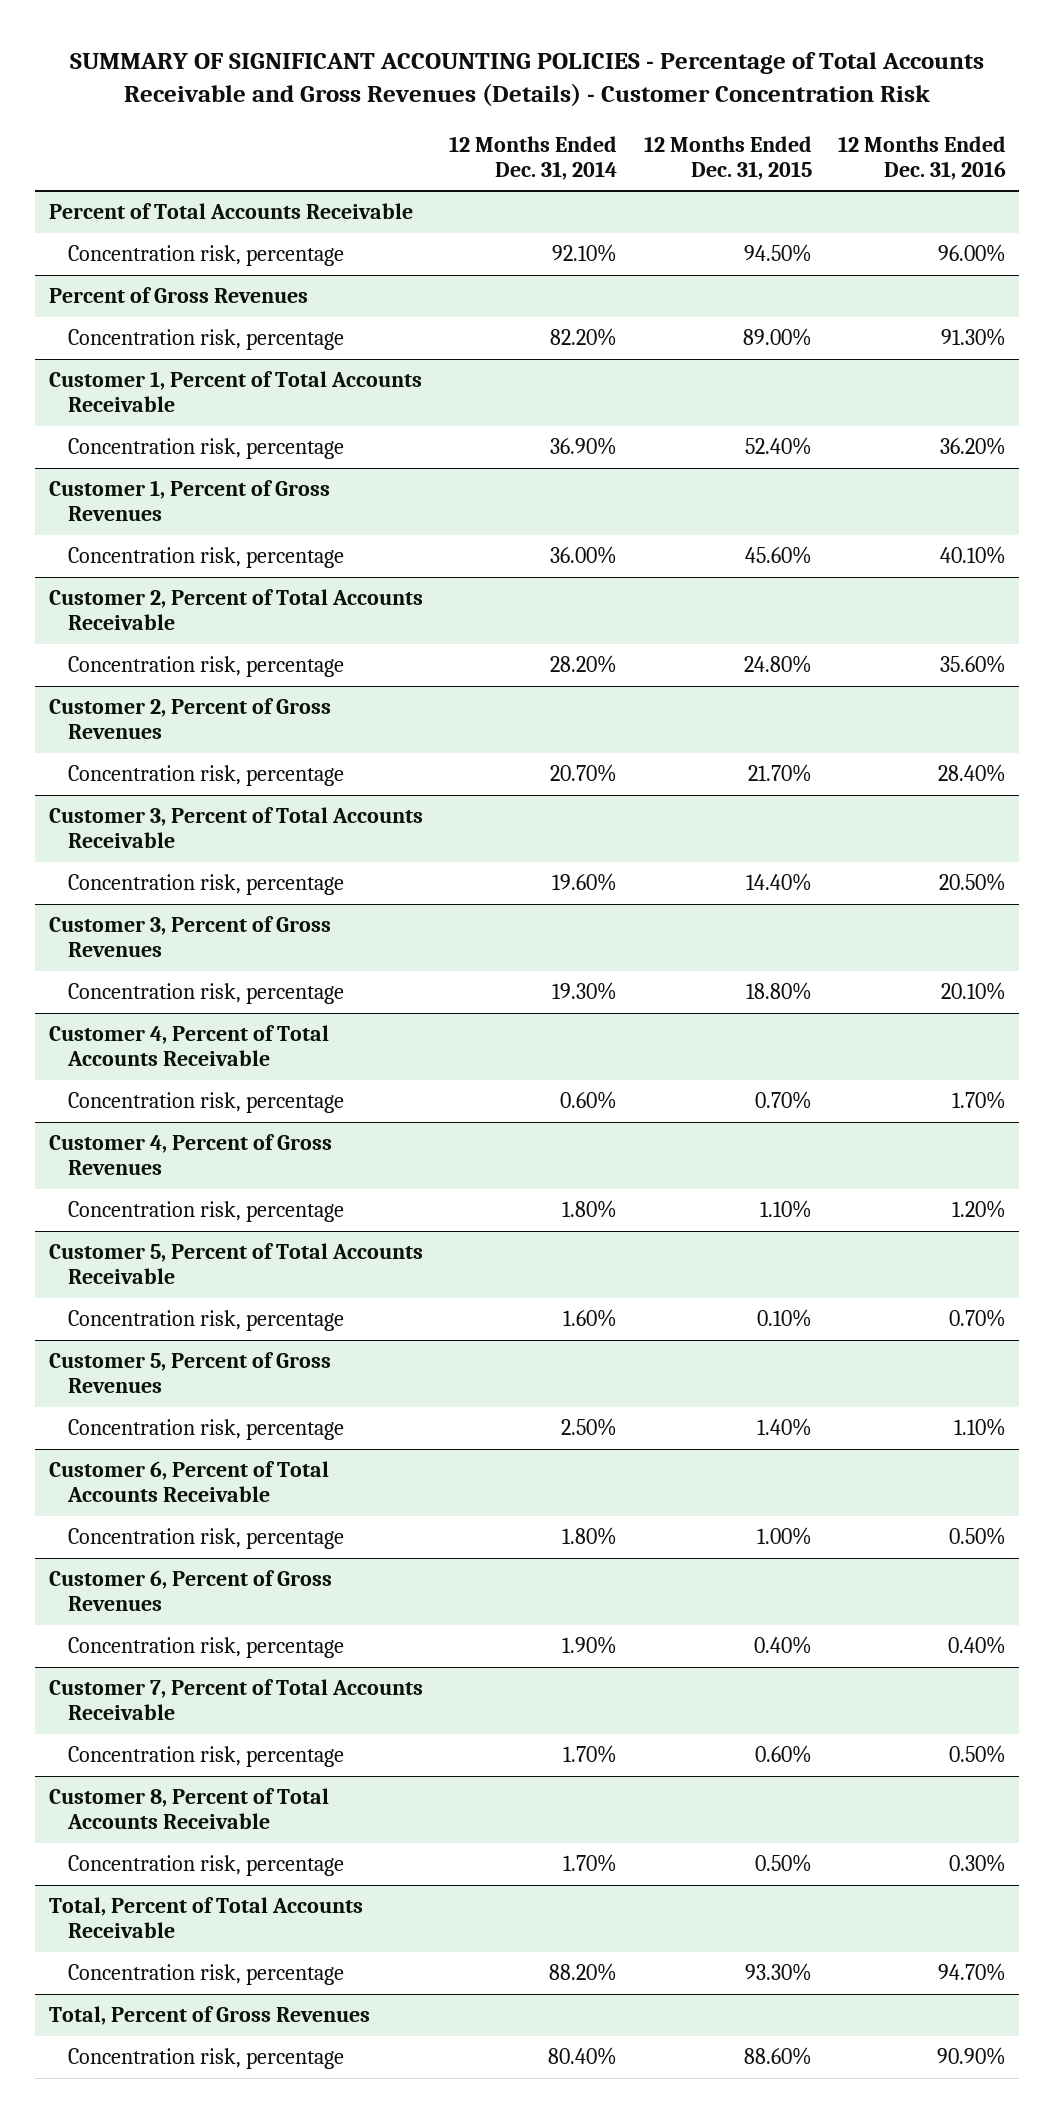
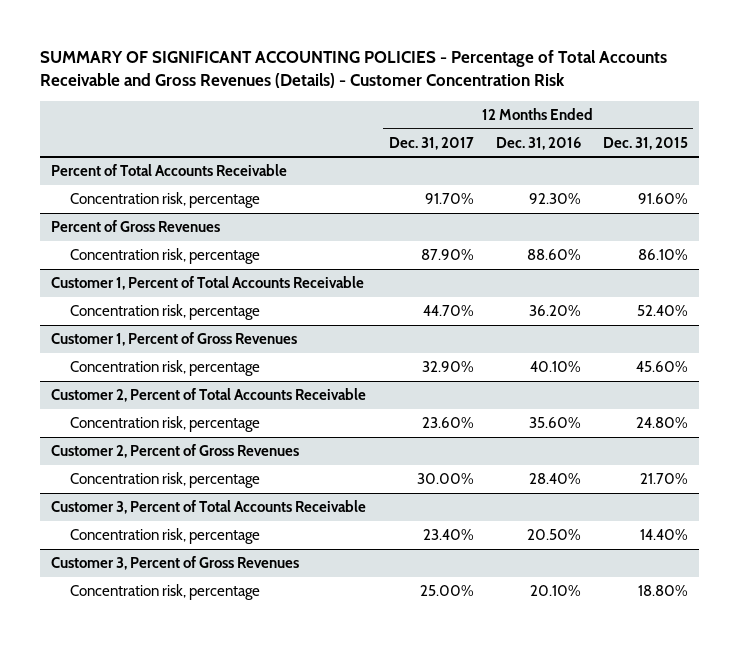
- | 12 Months Ended Dec. 31, 2014 | 12 Months Ended Dec. 31, 2015 | 12 Months Ended Dec. 31, 2016
+ | 12 Months Ended Dec. 31, 2017 | 12 Months Ended Dec. 31, 2016 | 12 Months Ended Dec. 31, 2015
@ Percent of Total Accounts Receivable
- Concentration risk, percentage | 92.10% | 94.50% | 96.00%
+ Concentration risk, percentage | 91.70% | 92.30% | 91.60%
@ Percent of Gross Revenues
- Concentration risk, percentage | 82.20% | 89.00% | 91.30%
+ Concentration risk, percentage | 87.90% | 88.60% | 86.10%
- Customer 4, Percent of Total Accounts Receivable
- Concentration risk, percentage | 0.60% | 0.70% | 1.70%
- Customer 4, Percent of Gross Revenues
- Concentration risk, percentage | 1.80% | 1.10% | 1.20%
- Customer 5, Percent of Total Accounts Receivable
- Concentration risk, percentage | 1.60% | 0.10% | 0.70%
- Customer 5, Percent of Gross Revenues
- Concentration risk, percentage | 2.50% | 1.40% | 1.10%
- Customer 6, Percent of Total Accounts Receivable
- Concentration risk, percentage | 1.80% | 1.00% | 0.50%
- Customer 6, Percent of Gross Revenues
- Concentration risk, percentage | 1.90% | 0.40% | 0.40%
- Customer 7, Percent of Total Accounts Receivable
- Concentration risk, percentage | 1.70% | 0.60% | 0.50%
- Customer 8, Percent of Total Accounts Receivable
- Concentration risk, percentage | 1.70% | 0.50% | 0.30%
- Total, Percent of Total Accounts Receivable
- Concentration risk, percentage | 88.20% | 93.30% | 94.70%
- Total, Percent of Gross Revenues
- Concentration risk, percentage | 80.40% | 88.60% | 90.90%

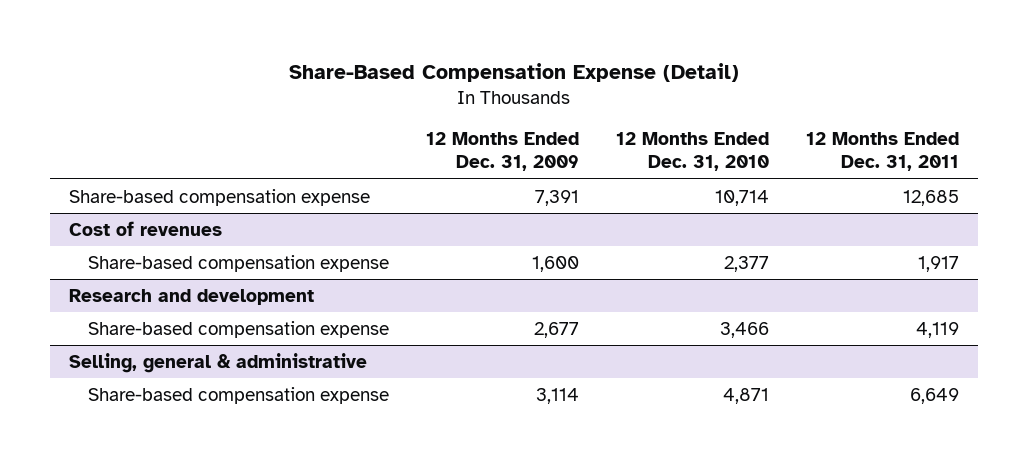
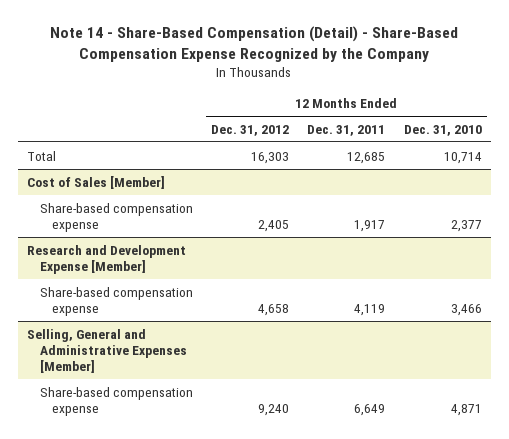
- Share-Based Compensation Expense (Detail)
+ Note 14 - Share-Based Compensation (Detail) - Share-Based Compensation Expense Recognized by the Company
- | 12 Months Ended Dec. 31, 2009 | 12 Months Ended Dec. 31, 2010 | 12 Months Ended Dec. 31, 2011
+ | 12 Months Ended Dec. 31, 2012 | 12 Months Ended Dec. 31, 2011 | 12 Months Ended Dec. 31, 2010
- Share-based compensation expense | 7,391 | 10,714 | 12,685
- Cost of revenues
+ Total | 16,303 | 12,685 | 10,714
+ Cost of Sales [Member]
- Research and development
+ Research and Development Expense [Member]
- Selling, general & administrative
+ Selling, General and Administrative Expenses [Member]

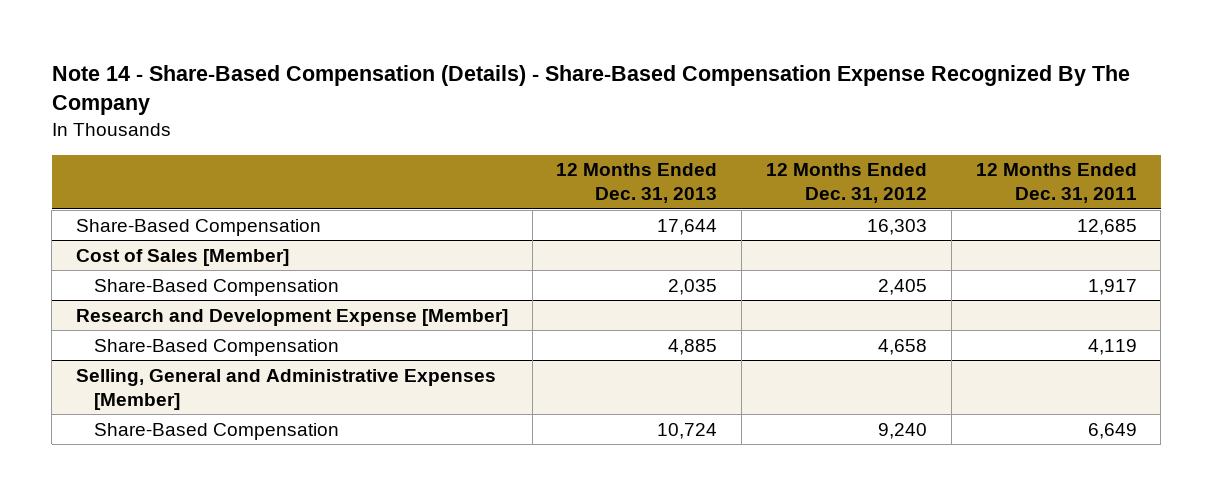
- Note 14 - Share-Based Compensation (Detail) - Share-Based Compensation Expense Recognized by the Company
+ Note 14 - Share-Based Compensation (Details) - Share-Based Compensation Expense Recognized By The Company
- | 12 Months Ended Dec. 31, 2012 | 12 Months Ended Dec. 31, 2011 | 12 Months Ended Dec. 31, 2010
+ | 12 Months Ended Dec. 31, 2013 | 12 Months Ended Dec. 31, 2012 | 12 Months Ended Dec. 31, 2011
- Total | 16,303 | 12,685 | 10,714
+ Share-Based Compensation | 17,644 | 16,303 | 12,685
@ Cost of Sales [Member]
- Share-based compensation expense | 2,405 | 1,917 | 2,377
+ Share-Based Compensation | 2,035 | 2,405 | 1,917
@ Research and Development Expense [Member]
- Share-based compensation expense | 4,658 | 4,119 | 3,466
+ Share-Based Compensation | 4,885 | 4,658 | 4,119
@ Selling, General and Administrative Expenses [Member]
- Share-based compensation expense | 9,240 | 6,649 | 4,871
+ Share-Based Compensation | 10,724 | 9,240 | 6,649

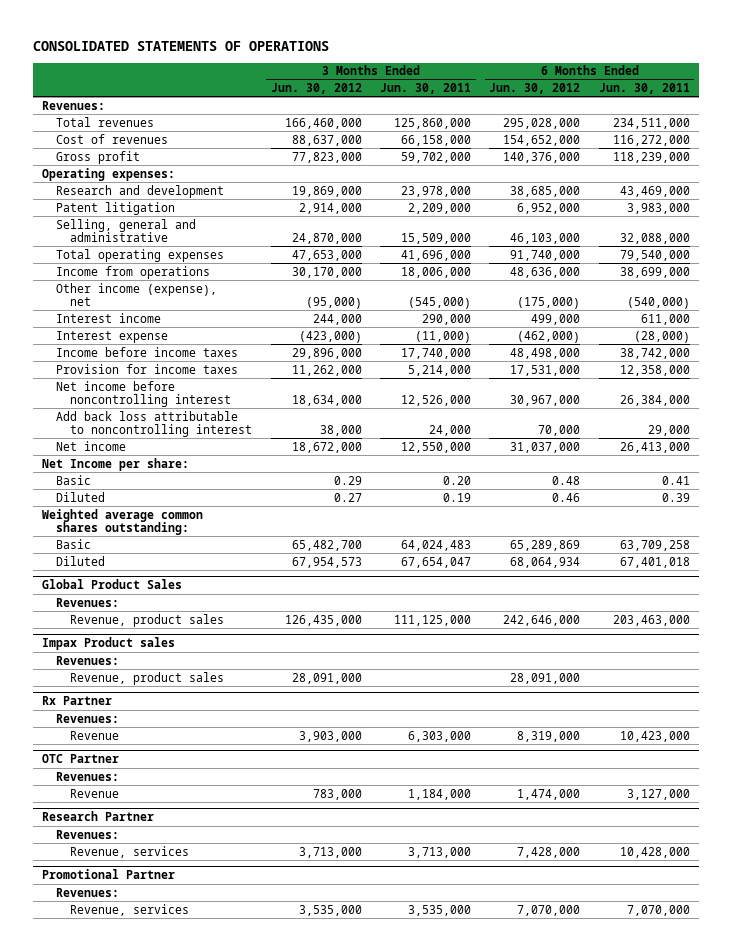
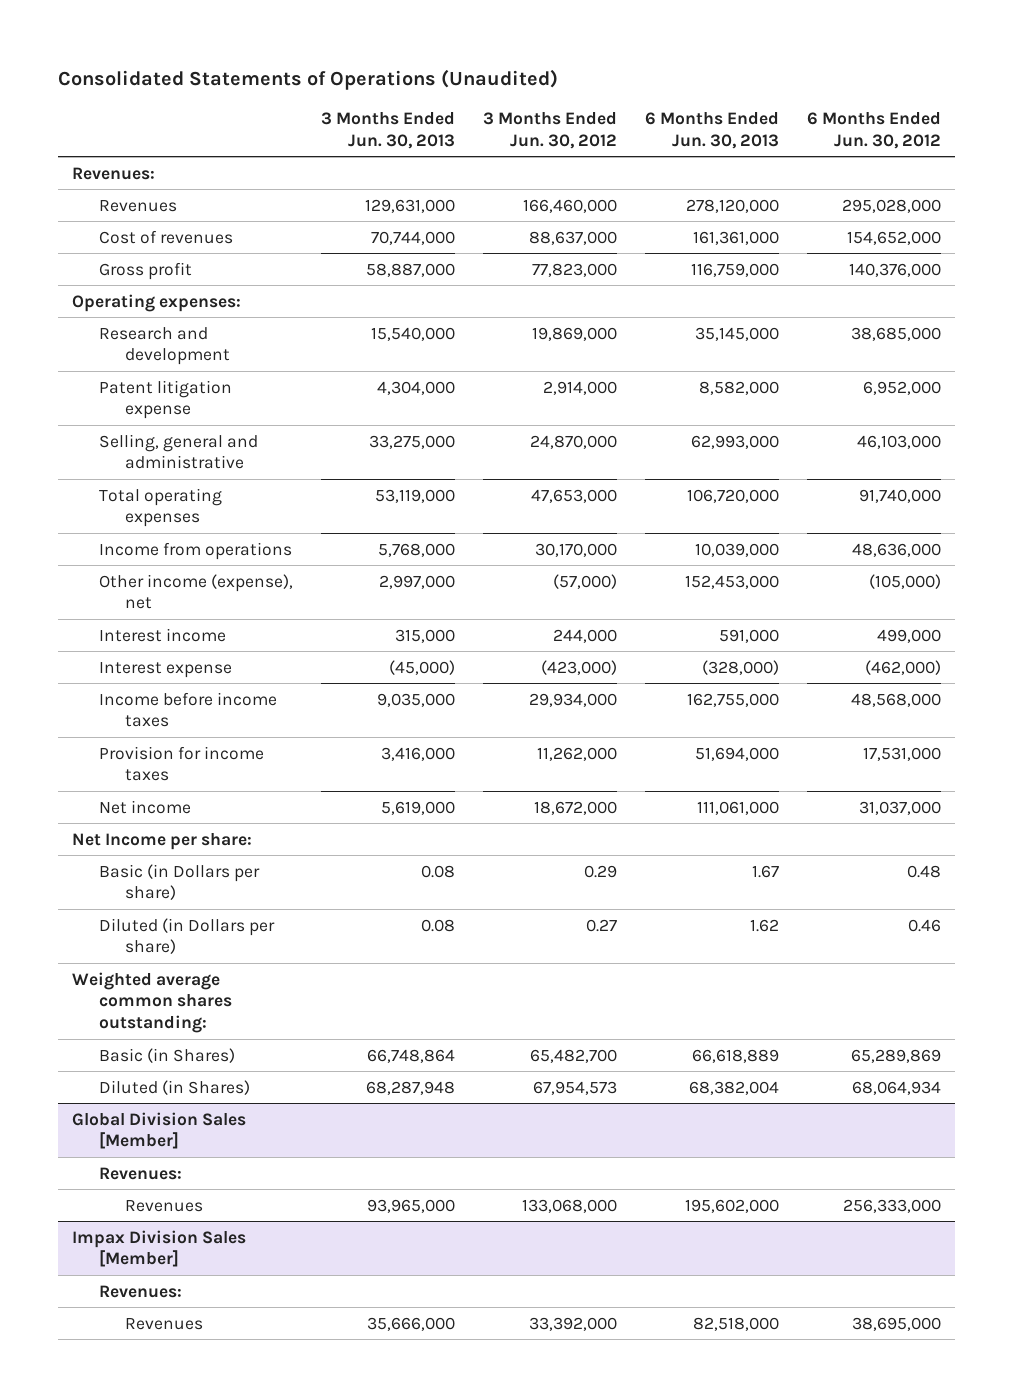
- CONSOLIDATED STATEMENTS OF OPERATIONS
+ Consolidated Statements of Operations (Unaudited)
- | 3 Months Ended Jun. 30, 2012 | 3 Months Ended Jun. 30, 2011 | 6 Months Ended Jun. 30, 2012 | 6 Months Ended Jun. 30, 2011
+ | 3 Months Ended Jun. 30, 2013 | 3 Months Ended Jun. 30, 2012 | 6 Months Ended Jun. 30, 2013 | 6 Months Ended Jun. 30, 2012
- Total revenues | 166,460,000 | 125,860,000 | 295,028,000 | 234,511,000
+ Revenues | 129,631,000 | 166,460,000 | 278,120,000 | 295,028,000
- Patent litigation | 2,914,000 | 2,209,000 | 6,952,000 | 3,983,000
+ Patent litigation expense | 4,304,000 | 2,914,000 | 8,582,000 | 6,952,000
- Other income (expense), net | (95,000) | (545,000) | (175,000) | (540,000)
+ Other income (expense), net | 2,997,000 | (57,000) | 152,453,000 | (105,000)
- Income before income taxes | 29,896,000 | 17,740,000 | 48,498,000 | 38,742,000
+ Income before income taxes | 9,035,000 | 29,934,000 | 162,755,000 | 48,568,000
- Net income before noncontrolling interest | 18,634,000 | 12,526,000 | 30,967,000 | 26,384,000
- Add back loss attributable to noncontrolling interest | 38,000 | 24,000 | 70,000 | 29,000
- Basic | 0.29 | 0.20 | 0.48 | 0.41
- Diluted | 0.27 | 0.19 | 0.46 | 0.39
+ Basic (in Dollars per share) | 0.08 | 0.29 | 1.67 | 0.48
+ Diluted (in Dollars per share) | 0.08 | 0.27 | 1.62 | 0.46
- Basic | 65,482,700 | 64,024,483 | 65,289,869 | 63,709,258
- Diluted | 67,954,573 | 67,654,047 | 68,064,934 | 67,401,018
- Global Product Sales
- Revenues:
- Revenue, product sales | 126,435,000 | 111,125,000 | 242,646,000 | 203,463,000
- Impax Product sales
- Revenues:
- Revenue, product sales | 28,091,000 | | 28,091,000 |
- Rx Partner
- Revenues:
- Revenue | 3,903,000 | 6,303,000 | 8,319,000 | 10,423,000
- OTC Partner
- Revenues:
- Revenue | 783,000 | 1,184,000 | 1,474,000 | 3,127,000
- Research Partner
+ Basic (in Shares) | 66,748,864 | 65,482,700 | 66,618,889 | 65,289,869
+ Diluted (in Shares) | 68,287,948 | 67,954,573 | 68,382,004 | 68,064,934
+ Global Division Sales [Member]
- Revenue, services | 3,713,000 | 3,713,000 | 7,428,000 | 10,428,000
- Promotional Partner
+ Revenues | 93,965,000 | 133,068,000 | 195,602,000 | 256,333,000
+ Impax Division Sales [Member]
- Revenue, services | 3,535,000 | 3,535,000 | 7,070,000 | 7,070,000
+ Revenues | 35,666,000 | 33,392,000 | 82,518,000 | 38,695,000

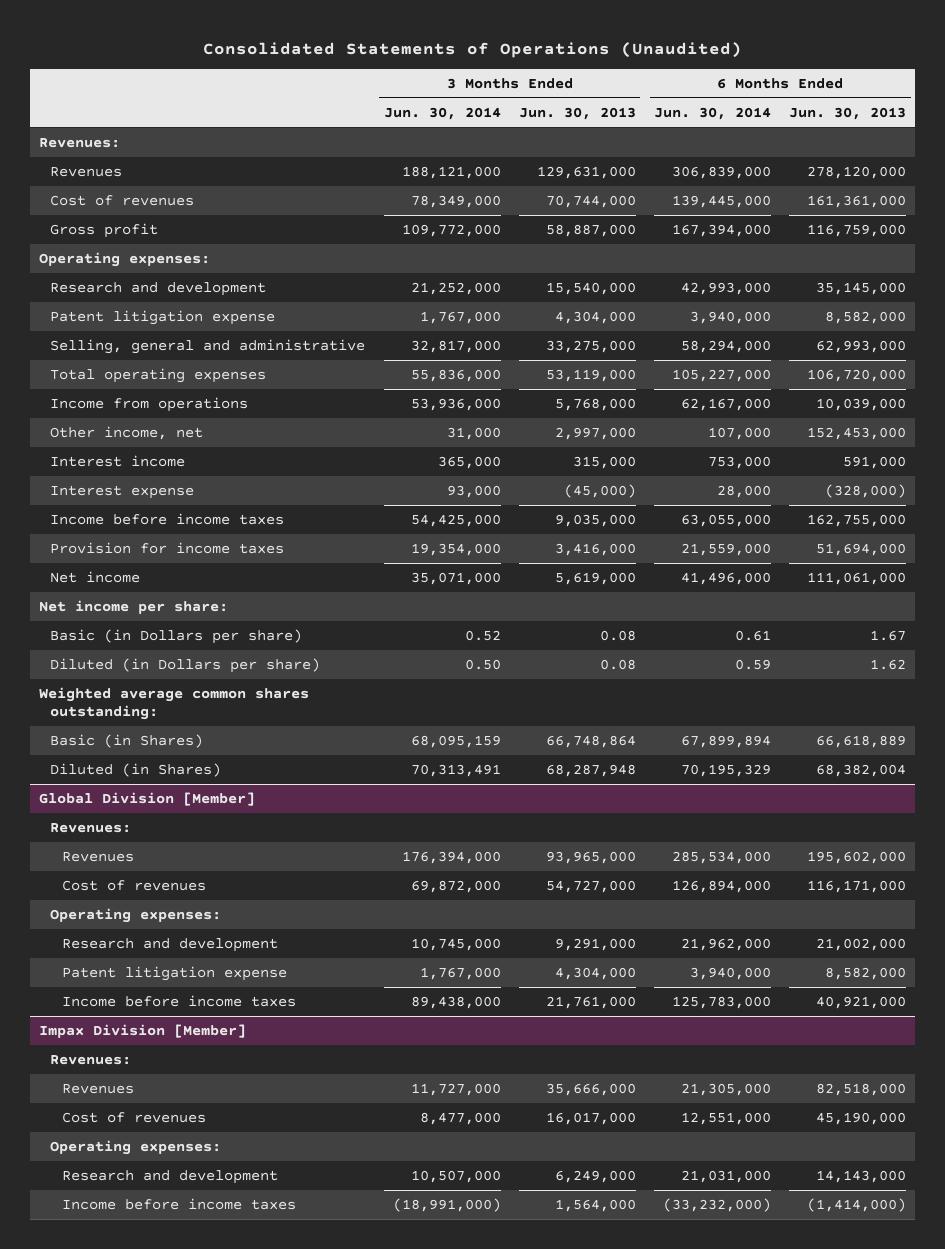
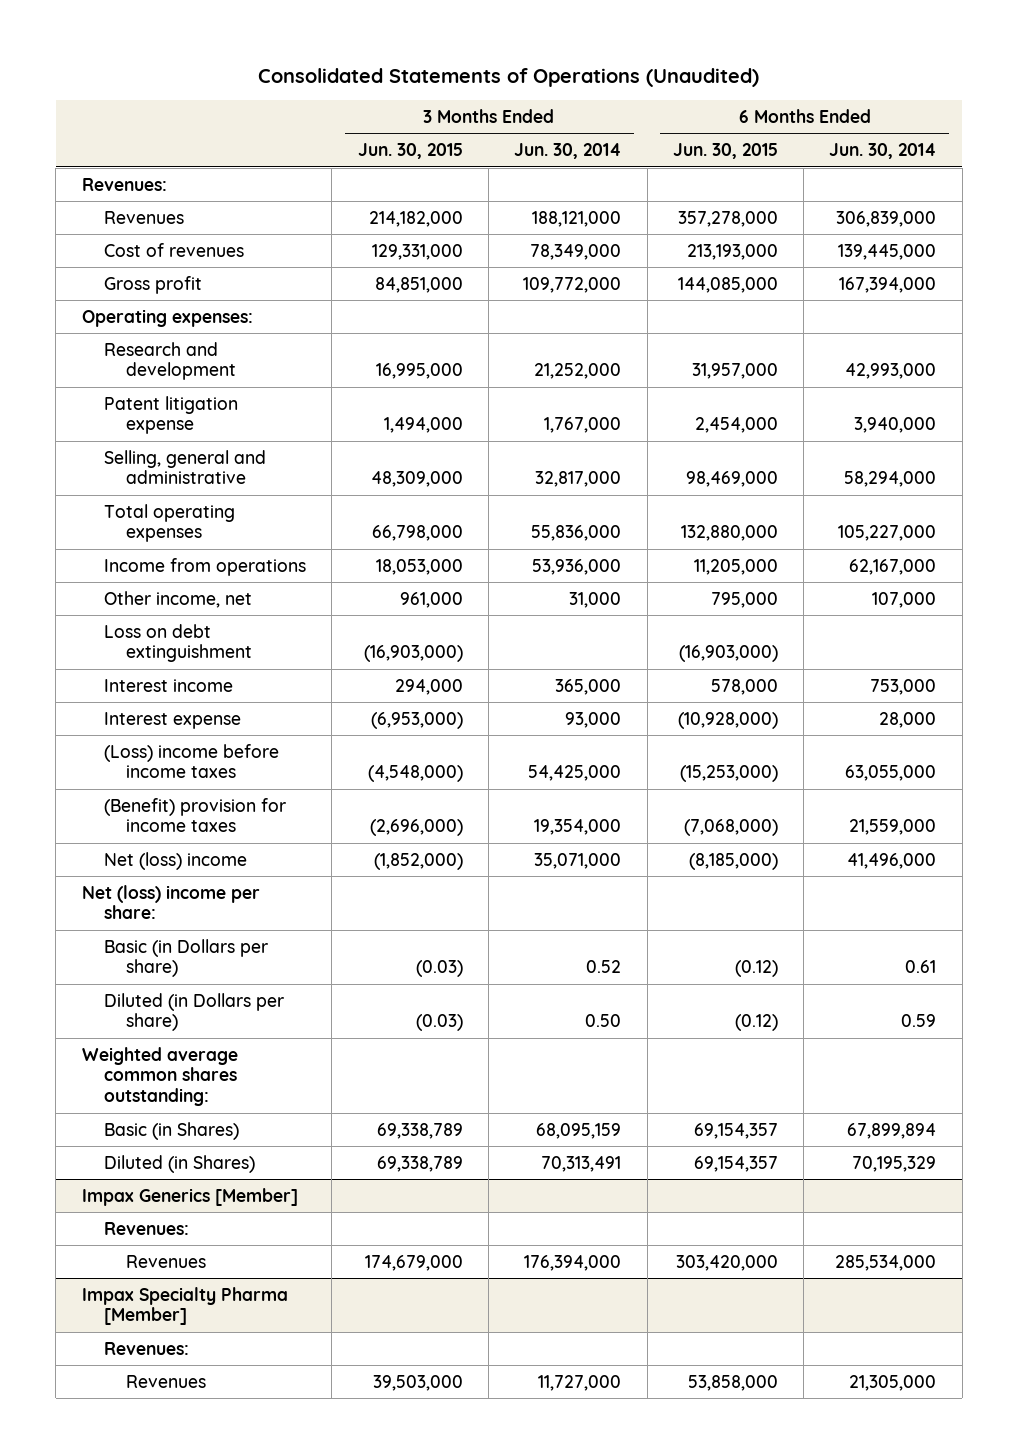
- | 3 Months Ended Jun. 30, 2014 | 3 Months Ended Jun. 30, 2013 | 6 Months Ended Jun. 30, 2014 | 6 Months Ended Jun. 30, 2013
+ | 3 Months Ended Jun. 30, 2015 | 3 Months Ended Jun. 30, 2014 | 6 Months Ended Jun. 30, 2015 | 6 Months Ended Jun. 30, 2014
+ Loss on debt extinguishment | (16,903,000) | | (16,903,000) |
- Income before income taxes | 54,425,000 | 9,035,000 | 63,055,000 | 162,755,000
- Provision for income taxes | 19,354,000 | 3,416,000 | 21,559,000 | 51,694,000
- Net income | 35,071,000 | 5,619,000 | 41,496,000 | 111,061,000
- Net income per share:
+ (Loss) income before income taxes | (4,548,000) | 54,425,000 | (15,253,000) | 63,055,000
+ (Benefit) provision for income taxes | (2,696,000) | 19,354,000 | (7,068,000) | 21,559,000
+ Net (loss) income | (1,852,000) | 35,071,000 | (8,185,000) | 41,496,000
+ Net (loss) income per share:
- Global Division [Member]
+ Impax Generics [Member]
- Cost of revenues | 69,872,000 | 54,727,000 | 126,894,000 | 116,171,000
- Operating expenses:
- Research and development | 10,745,000 | 9,291,000 | 21,962,000 | 21,002,000
- Patent litigation expense | 1,767,000 | 4,304,000 | 3,940,000 | 8,582,000
- Income before income taxes | 89,438,000 | 21,761,000 | 125,783,000 | 40,921,000
- Impax Division [Member]
+ Impax Specialty Pharma [Member]
- Cost of revenues | 8,477,000 | 16,017,000 | 12,551,000 | 45,190,000
- Operating expenses:
- Research and development | 10,507,000 | 6,249,000 | 21,031,000 | 14,143,000
- Income before income taxes | (18,991,000) | 1,564,000 | (33,232,000) | (1,414,000)

